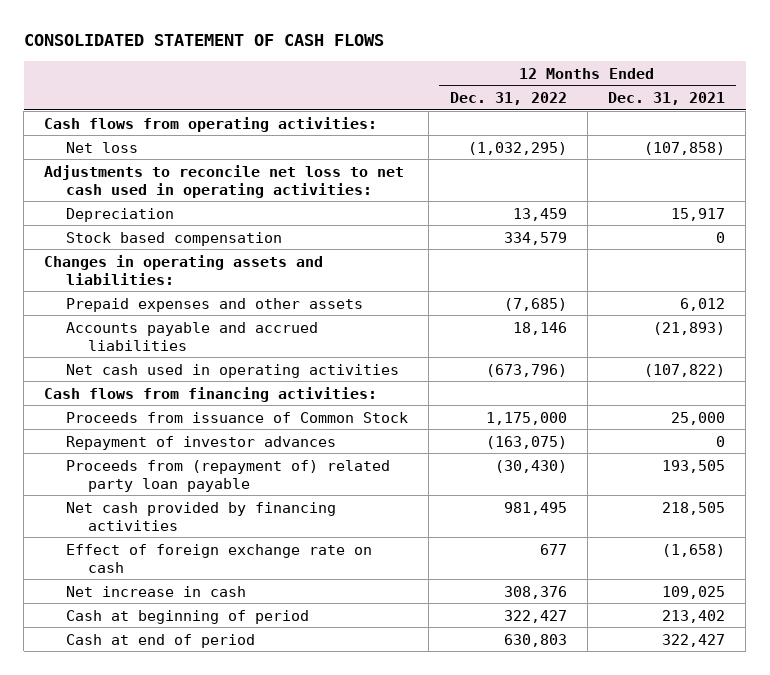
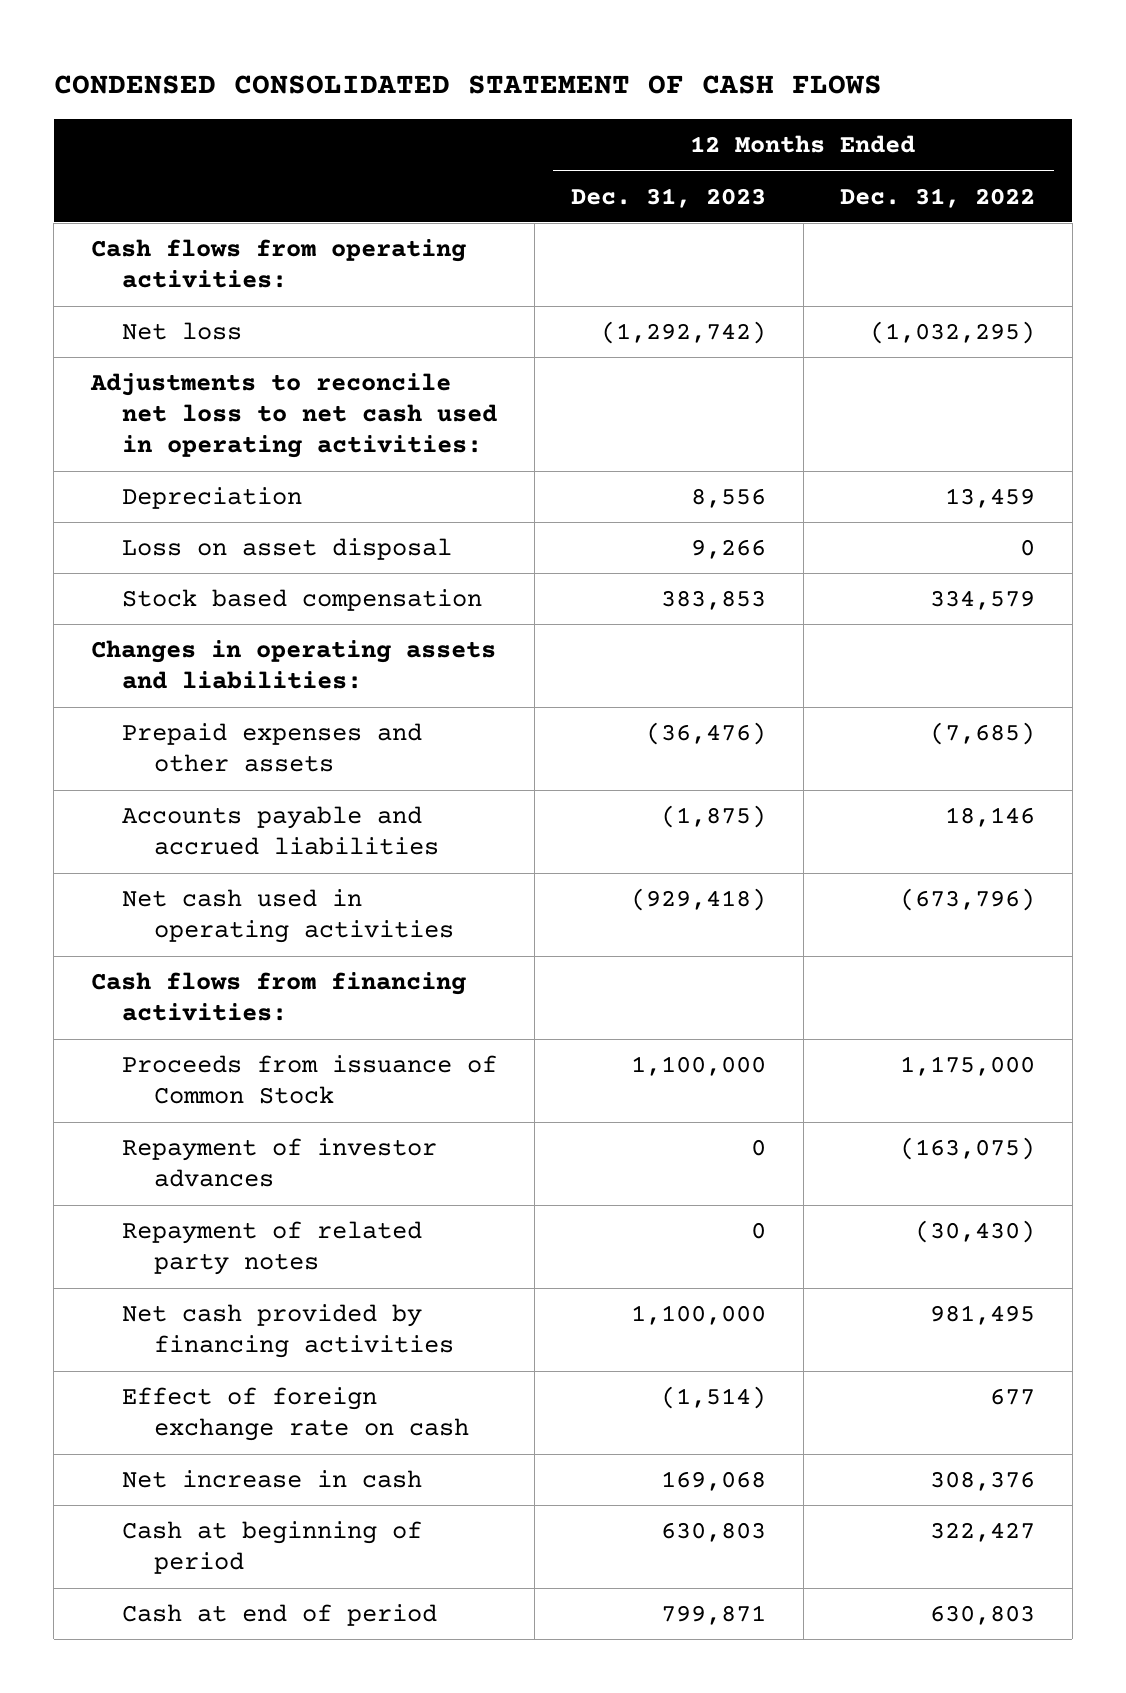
- CONSOLIDATED STATEMENT OF CASH FLOWS
+ CONDENSED CONSOLIDATED STATEMENT OF CASH FLOWS
- | 12 Months Ended Dec. 31, 2022 | 12 Months Ended Dec. 31, 2021
+ | 12 Months Ended Dec. 31, 2023 | 12 Months Ended Dec. 31, 2022
+ Loss on asset disposal | 9,266 | 0
- Proceeds from (repayment of) related party loan payable | (30,430) | 193,505
+ Repayment of related party notes | 0 | (30,430)

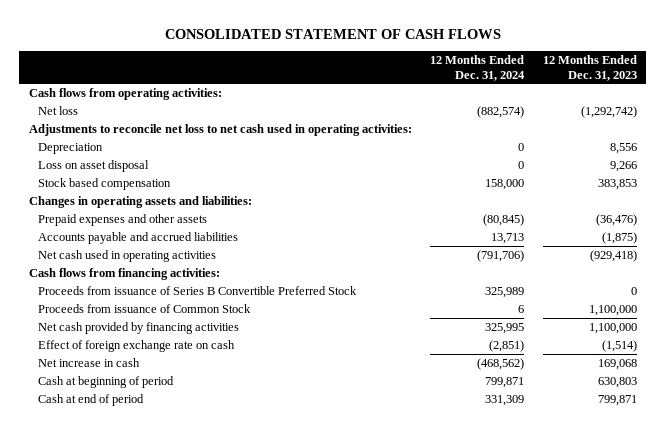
- CONDENSED CONSOLIDATED STATEMENT OF CASH FLOWS
+ CONSOLIDATED STATEMENT OF CASH FLOWS
- | 12 Months Ended Dec. 31, 2023 | 12 Months Ended Dec. 31, 2022
+ | 12 Months Ended Dec. 31, 2024 | 12 Months Ended Dec. 31, 2023
+ Proceeds from issuance of Series B Convertible Preferred Stock | 325,989 | 0
- Repayment of investor advances | 0 | (163,075)
- Repayment of related party notes | 0 | (30,430)

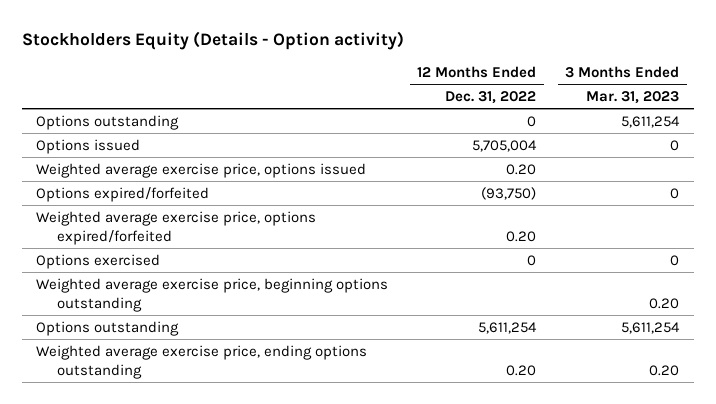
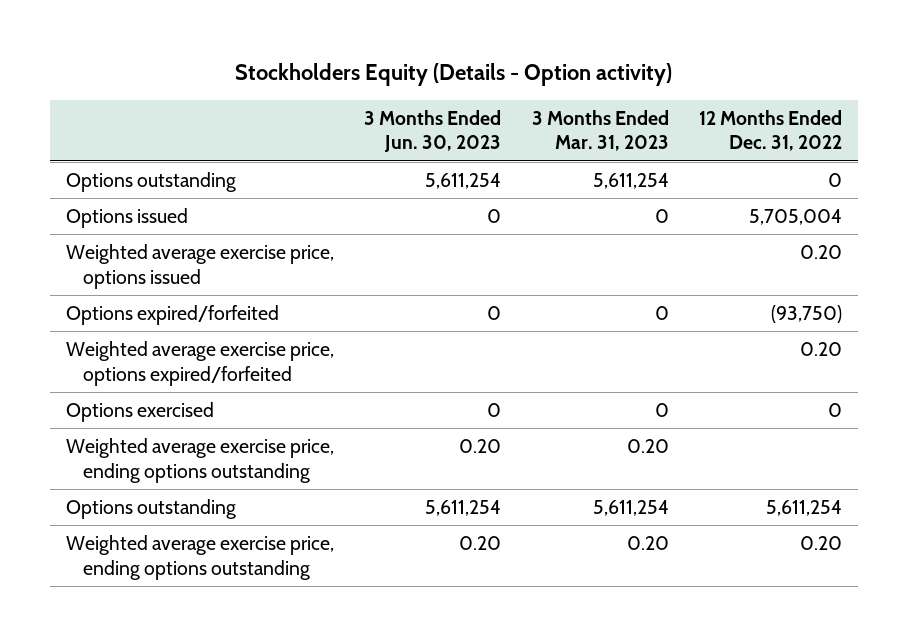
- | 12 Months Ended Dec. 31, 2022 | 3 Months Ended Mar. 31, 2023
+ | 3 Months Ended Jun. 30, 2023 | 3 Months Ended Mar. 31, 2023 | 12 Months Ended Dec. 31, 2022
- Weighted average exercise price, beginning options outstanding | | 0.20
+ Weighted average exercise price, ending options outstanding | 0.20 | 0.20 |

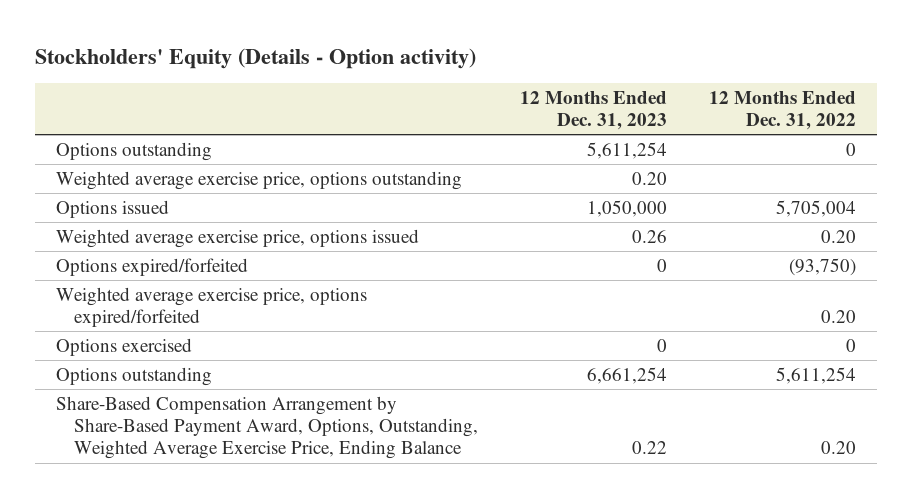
- Stockholders Equity (Details - Option activity)
+ Stockholders' Equity (Details - Option activity)
- | 3 Months Ended Jun. 30, 2023 | 3 Months Ended Mar. 31, 2023 | 12 Months Ended Dec. 31, 2022
+ | 12 Months Ended Dec. 31, 2023 | 12 Months Ended Dec. 31, 2022
+ Weighted average exercise price, options outstanding | 0.20 |
- Weighted average exercise price, ending options outstanding | 0.20 | 0.20 |
- Weighted average exercise price, ending options outstanding | 0.20 | 0.20 | 0.20
+ Share-Based Compensation Arrangement by Share-Based Payment Award, Options, Outstanding, Weighted Average Exercise Price, Ending Balance | 0.22 | 0.20

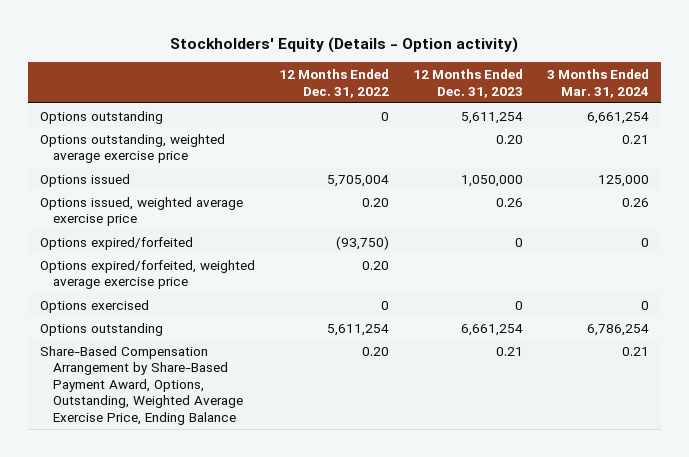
- | 12 Months Ended Dec. 31, 2023 | 12 Months Ended Dec. 31, 2022
+ | 12 Months Ended Dec. 31, 2022 | 12 Months Ended Dec. 31, 2023 | 3 Months Ended Mar. 31, 2024
- Weighted average exercise price, options outstanding | 0.20 |
+ Options outstanding, weighted average exercise price | | 0.20 | 0.21
- Weighted average exercise price, options issued | 0.26 | 0.20
+ Options issued, weighted average exercise price | 0.20 | 0.26 | 0.26
- Weighted average exercise price, options expired/forfeited | | 0.20
+ Options expired/forfeited, weighted average exercise price | 0.20 | |
- Share-Based Compensation Arrangement by Share-Based Payment Award, Options, Outstanding, Weighted Average Exercise Price, Ending Balance | 0.22 | 0.20
+ Share-Based Compensation Arrangement by Share-Based Payment Award, Options, Outstanding, Weighted Average Exercise Price, Ending Balance | 0.20 | 0.21 | 0.21

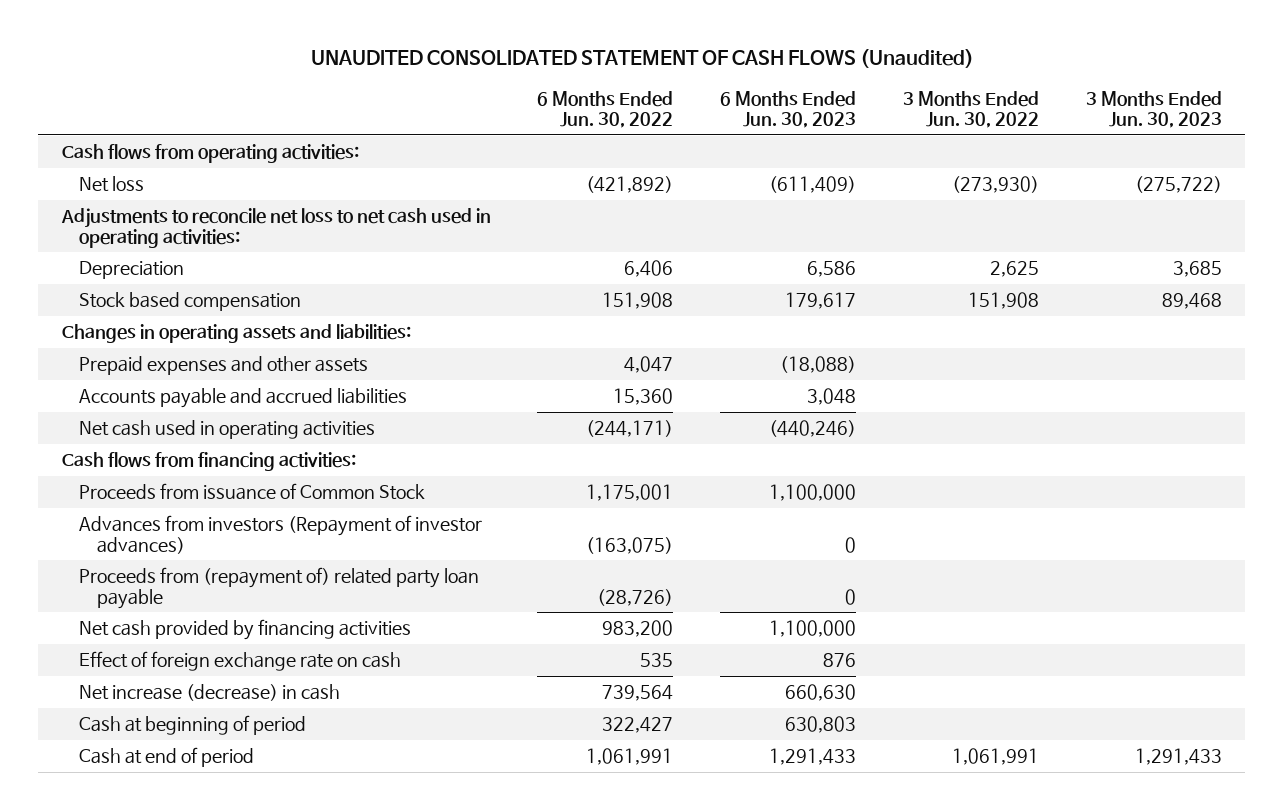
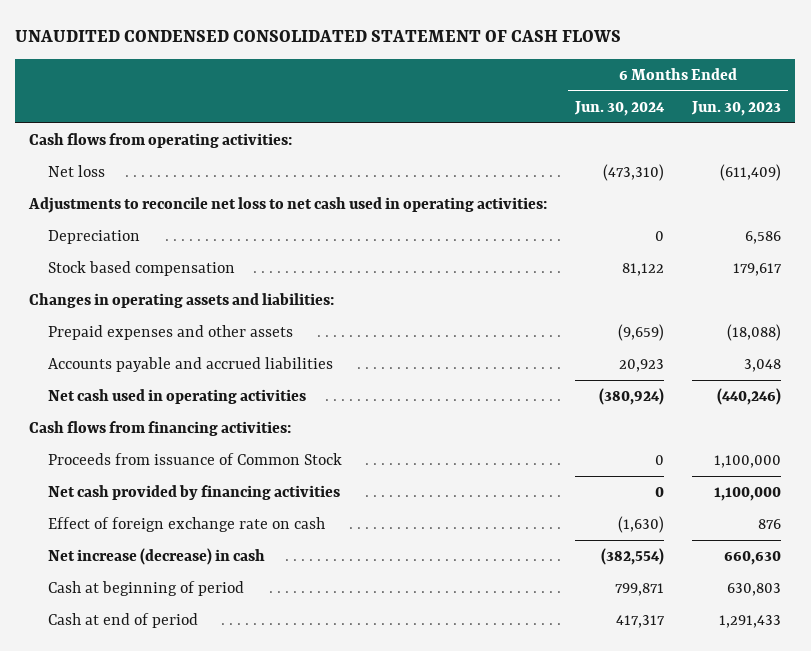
- UNAUDITED CONSOLIDATED STATEMENT OF CASH FLOWS (Unaudited)
+ UNAUDITED CONDENSED CONSOLIDATED STATEMENT OF CASH FLOWS
- | 6 Months Ended Jun. 30, 2022 | 6 Months Ended Jun. 30, 2023 | 3 Months Ended Jun. 30, 2022 | 3 Months Ended Jun. 30, 2023
+ | 6 Months Ended Jun. 30, 2024 | 6 Months Ended Jun. 30, 2023
- Advances from investors (Repayment of investor advances) | (163,075) | 0 | |
- Proceeds from (repayment of) related party loan payable | (28,726) | 0 | |

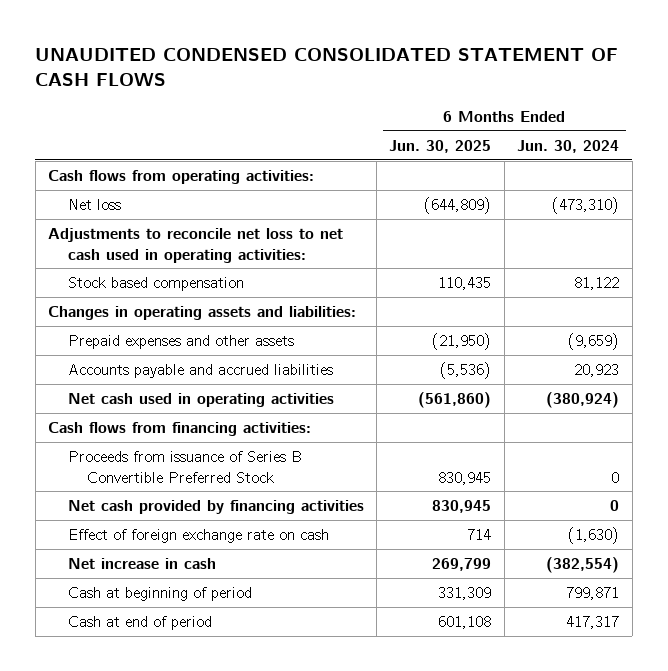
- | 6 Months Ended Jun. 30, 2024 | 6 Months Ended Jun. 30, 2023
+ | 6 Months Ended Jun. 30, 2025 | 6 Months Ended Jun. 30, 2024
- Depreciation | 0 | 6,586
- Proceeds from issuance of Common Stock | 0 | 1,100,000
+ Proceeds from issuance of Series B Convertible Preferred Stock | 830,945 | 0
- Net increase (decrease) in cash | (382,554) | 660,630
+ Net increase in cash | 269,799 | (382,554)

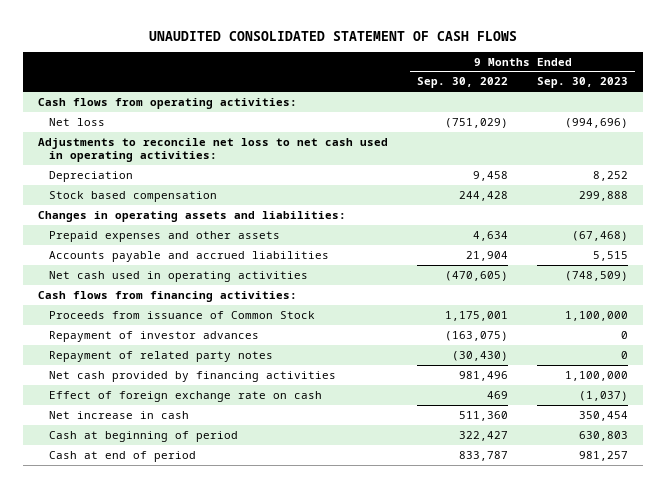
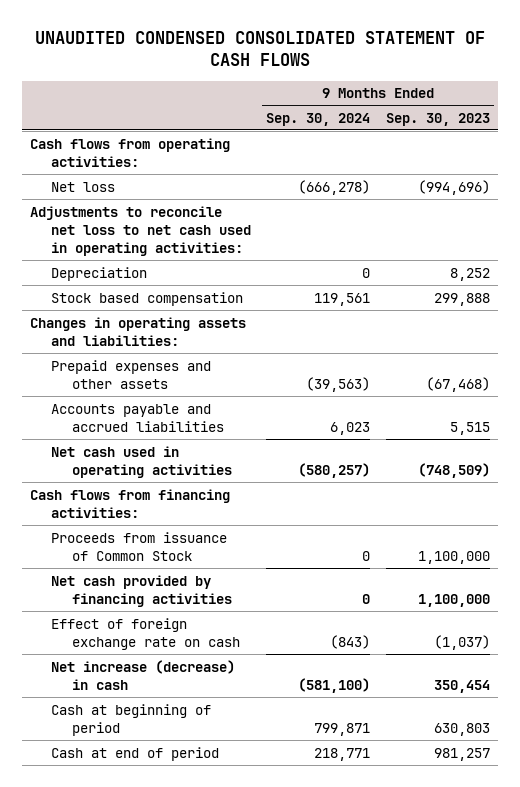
- UNAUDITED CONSOLIDATED STATEMENT OF CASH FLOWS
+ UNAUDITED CONDENSED CONSOLIDATED STATEMENT OF CASH FLOWS
- | 9 Months Ended Sep. 30, 2022 | 9 Months Ended Sep. 30, 2023
+ | 9 Months Ended Sep. 30, 2024 | 9 Months Ended Sep. 30, 2023
- Repayment of investor advances | (163,075) | 0
- Repayment of related party notes | (30,430) | 0
- Net increase in cash | 511,360 | 350,454
+ Net increase (decrease) in cash | (581,100) | 350,454

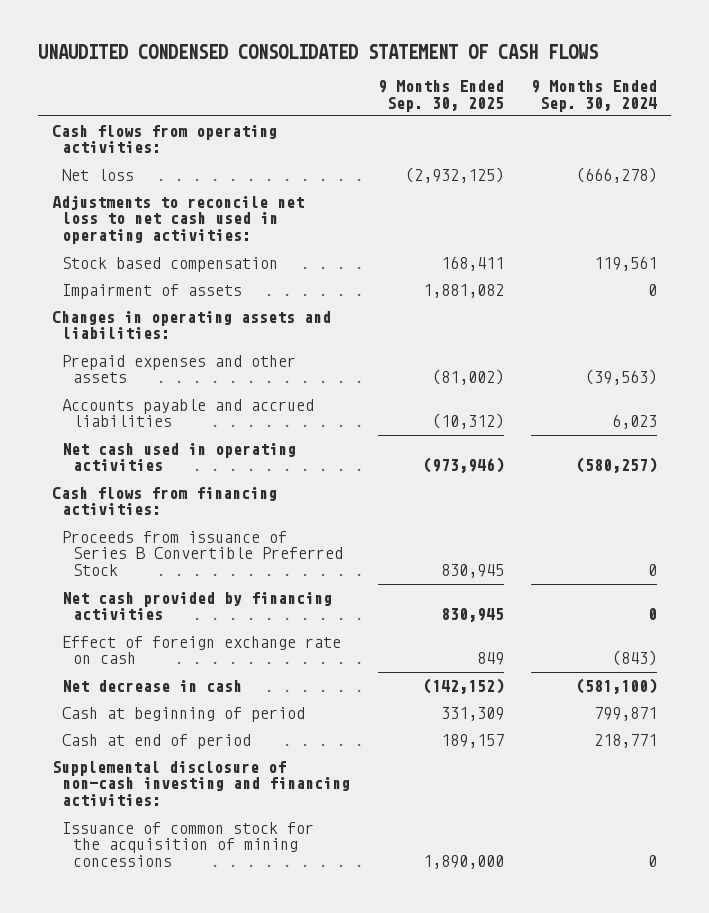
- | 9 Months Ended Sep. 30, 2024 | 9 Months Ended Sep. 30, 2023
+ | 9 Months Ended Sep. 30, 2025 | 9 Months Ended Sep. 30, 2024
- Depreciation | 0 | 8,252
+ Impairment of assets | 1,881,082 | 0
- Proceeds from issuance of Common Stock | 0 | 1,100,000
+ Proceeds from issuance of Series B Convertible Preferred Stock | 830,945 | 0
- Net increase (decrease) in cash | (581,100) | 350,454
+ Net decrease in cash | (142,152) | (581,100)
+ Supplemental disclosure of non-cash investing and financing activities:
+ Issuance of common stock for the acquisition of mining concessions | 1,890,000 | 0

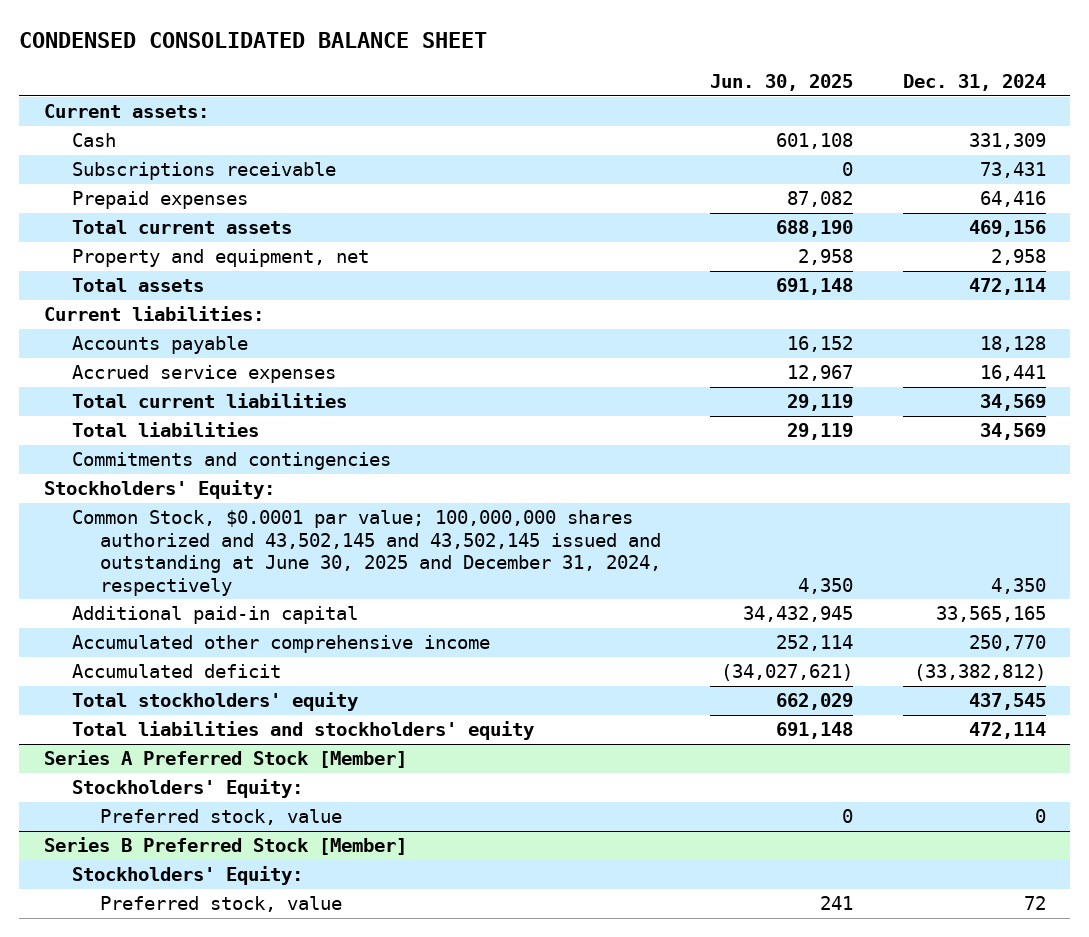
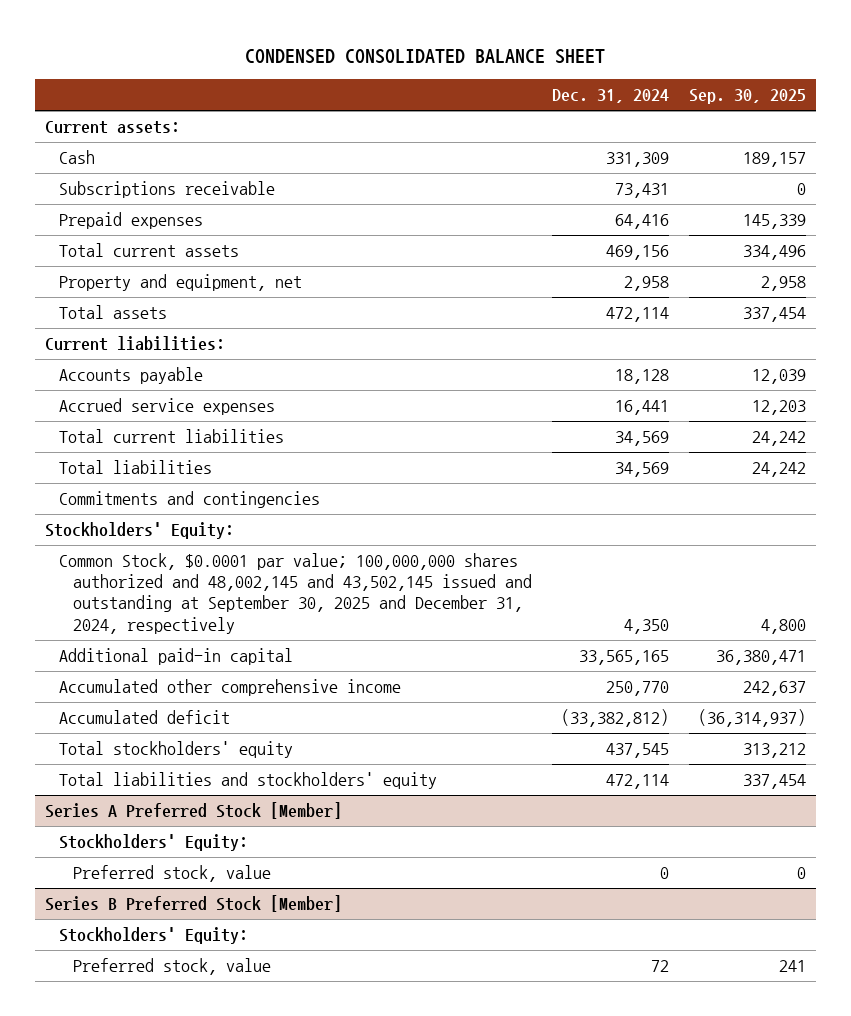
- | Jun. 30, 2025 | Dec. 31, 2024
+ | Dec. 31, 2024 | Sep. 30, 2025
- Common Stock, $0.0001 par value; 100,000,000 shares authorized and 43,502,145 and 43,502,145 issued and outstanding at June 30, 2025 and December 31, 2024, respectively | 4,350 | 4,350
+ Common Stock, $0.0001 par value; 100,000,000 shares authorized and 48,002,145 and 43,502,145 issued and outstanding at September 30, 2025 and December 31, 2024, respectively | 4,350 | 4,800

